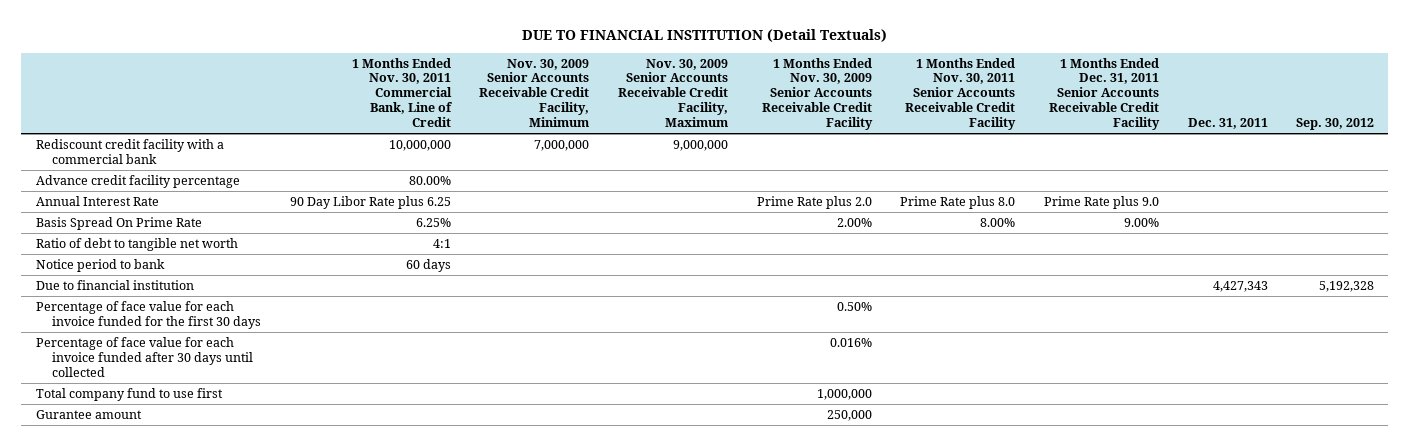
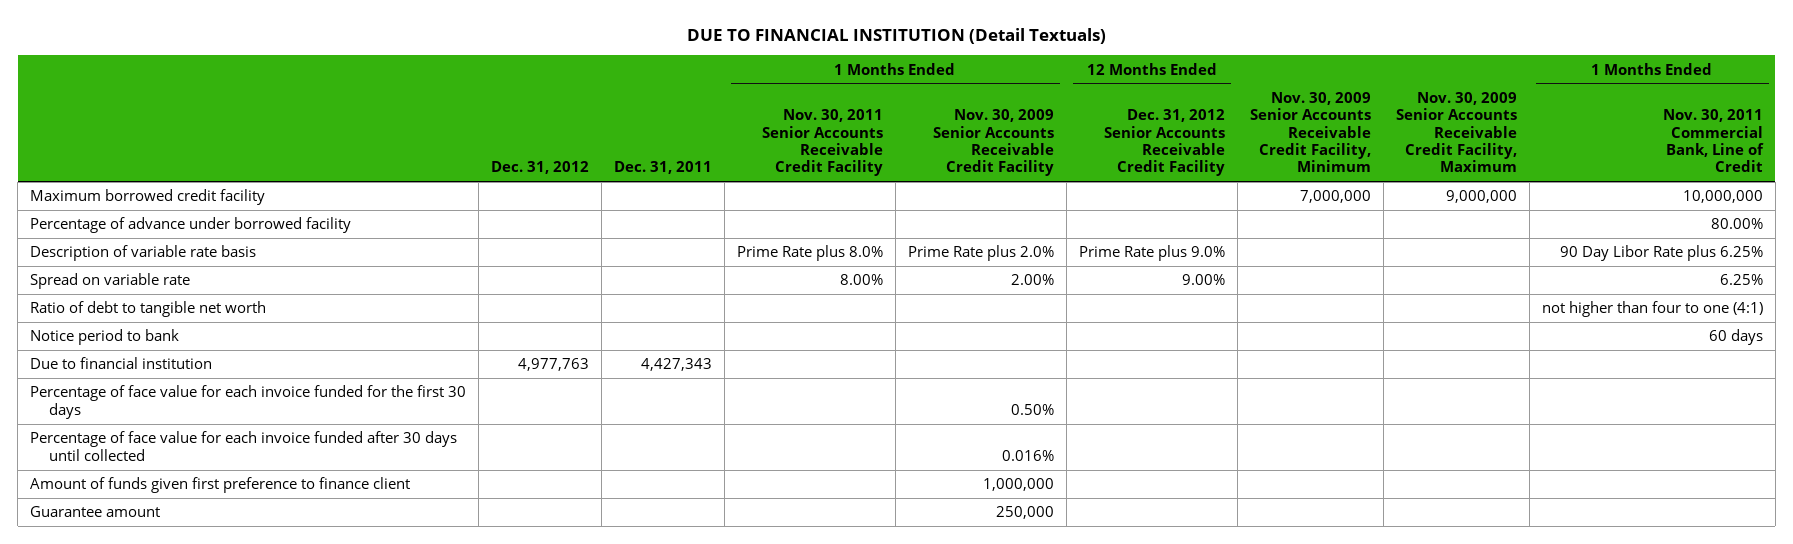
- | 1 Months Ended Nov. 30, 2011 Commercial Bank, Line of Credit | Nov. 30, 2009 Senior Accounts Receivable Credit Facility, Minimum | Nov. 30, 2009 Senior Accounts Receivable Credit Facility, Maximum | 1 Months Ended Nov. 30, 2009 Senior Accounts Receivable Credit Facility | 1 Months Ended Nov. 30, 2011 Senior Accounts Receivable Credit Facility | 1 Months Ended Dec. 31, 2011 Senior Accounts Receivable Credit Facility | Dec. 31, 2011 | Sep. 30, 2012
+ | Dec. 31, 2012 | Dec. 31, 2011 | 1 Months Ended Nov. 30, 2011 Senior Accounts Receivable Credit Facility | 1 Months Ended Nov. 30, 2009 Senior Accounts Receivable Credit Facility | 12 Months Ended Dec. 31, 2012 Senior Accounts Receivable Credit Facility | Nov. 30, 2009 Senior Accounts Receivable Credit Facility, Minimum | Nov. 30, 2009 Senior Accounts Receivable Credit Facility, Maximum | 1 Months Ended Nov. 30, 2011 Commercial Bank, Line of Credit
- Rediscount credit facility with a commercial bank | 10,000,000 | 7,000,000 | 9,000,000 | | | | |
- Advance credit facility percentage | 80.00% | | | | | | |
- Annual Interest Rate | 90 Day Libor Rate plus 6.25 | | | Prime Rate plus 2.0 | Prime Rate plus 8.0 | Prime Rate plus 9.0 | |
- Basis Spread On Prime Rate | 6.25% | | | 2.00% | 8.00% | 9.00% | |
- Ratio of debt to tangible net worth | 4:1 | | | | | | |
+ Maximum borrowed credit facility | | | | | | 7,000,000 | 9,000,000 | 10,000,000
+ Percentage of advance under borrowed facility | | | | | | | | 80.00%
+ Description of variable rate basis | | | Prime Rate plus 8.0% | Prime Rate plus 2.0% | Prime Rate plus 9.0% | | | 90 Day Libor Rate plus 6.25%
+ Spread on variable rate | | | 8.00% | 2.00% | 9.00% | | | 6.25%
+ Ratio of debt to tangible net worth | | | | | | | | not higher than four to one (4:1)
- Total company fund to use first | | | | 1,000,000 | | | |
- Gurantee amount | | | | 250,000 | | | |
+ Amount of funds given first preference to finance client | | | | 1,000,000 | | | |
+ Guarantee amount | | | | 250,000 | | | |

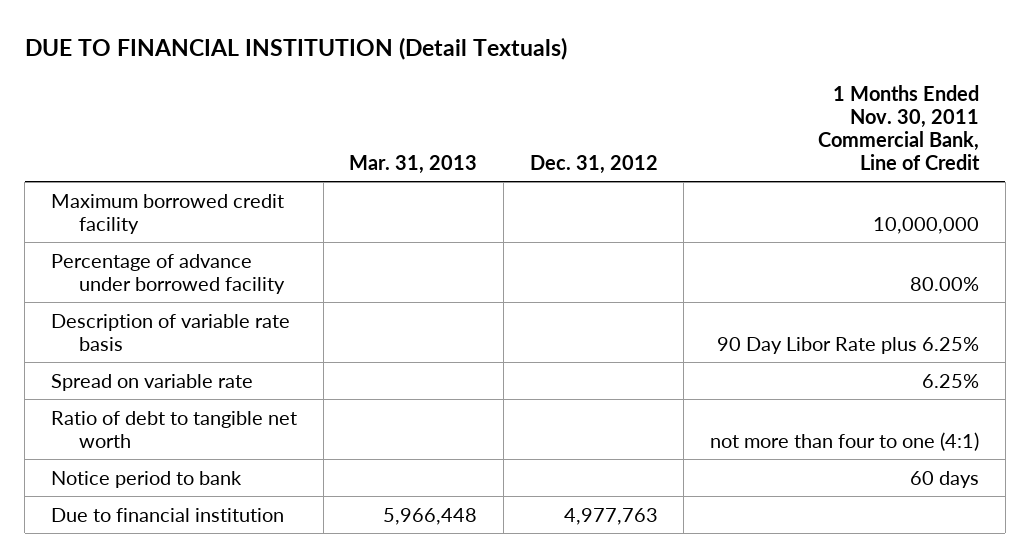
- | Dec. 31, 2012 | Dec. 31, 2011 | 1 Months Ended Nov. 30, 2011 Senior Accounts Receivable Credit Facility | 1 Months Ended Nov. 30, 2009 Senior Accounts Receivable Credit Facility | 12 Months Ended Dec. 31, 2012 Senior Accounts Receivable Credit Facility | Nov. 30, 2009 Senior Accounts Receivable Credit Facility, Minimum | Nov. 30, 2009 Senior Accounts Receivable Credit Facility, Maximum | 1 Months Ended Nov. 30, 2011 Commercial Bank, Line of Credit
+ | Mar. 31, 2013 | Dec. 31, 2012 | 1 Months Ended Nov. 30, 2011 Commercial Bank, Line of Credit
- Ratio of debt to tangible net worth | | | | | | | | not higher than four to one (4:1)
+ Ratio of debt to tangible net worth | | | not more than four to one (4:1)
- Percentage of face value for each invoice funded for the first 30 days | | | | 0.50% | | | |
- Percentage of face value for each invoice funded after 30 days until collected | | | | 0.016% | | | |
- Amount of funds given first preference to finance client | | | | 1,000,000 | | | |
- Guarantee amount | | | | 250,000 | | | |

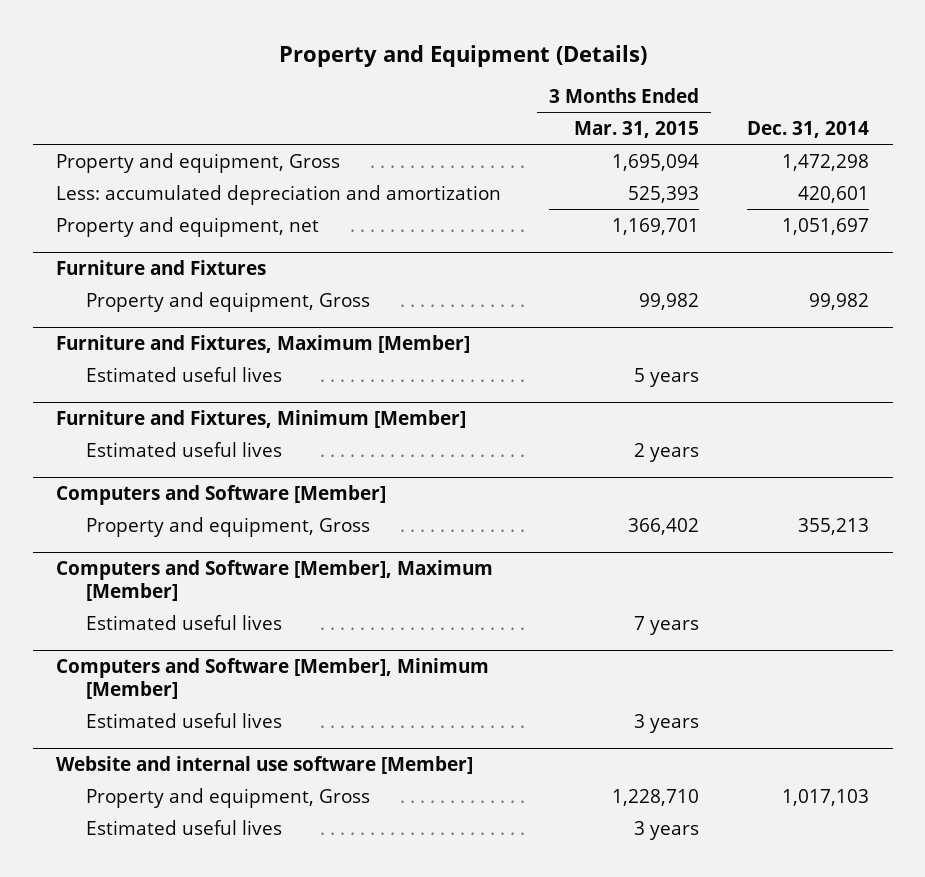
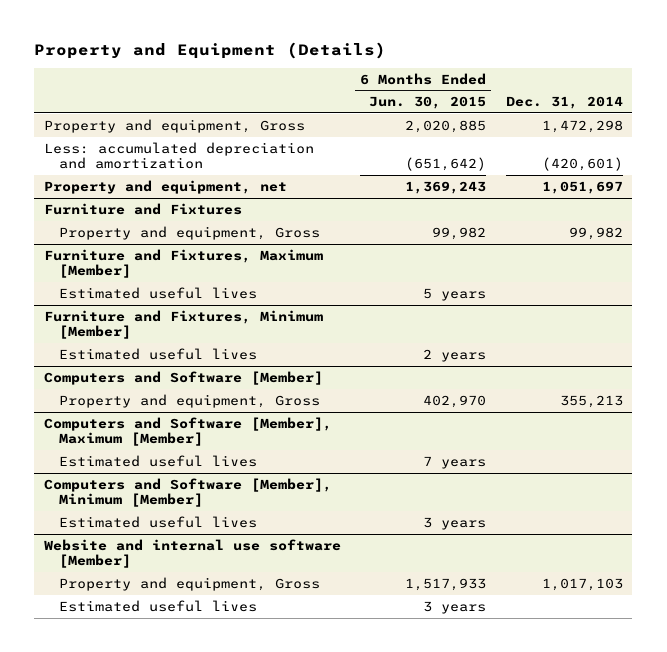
- | 3 Months Ended Mar. 31, 2015 | Dec. 31, 2014
+ | 6 Months Ended Jun. 30, 2015 | Dec. 31, 2014
- Less: accumulated depreciation and amortization | 525,393 | 420,601
+ Less: accumulated depreciation and amortization | (651,642) | (420,601)

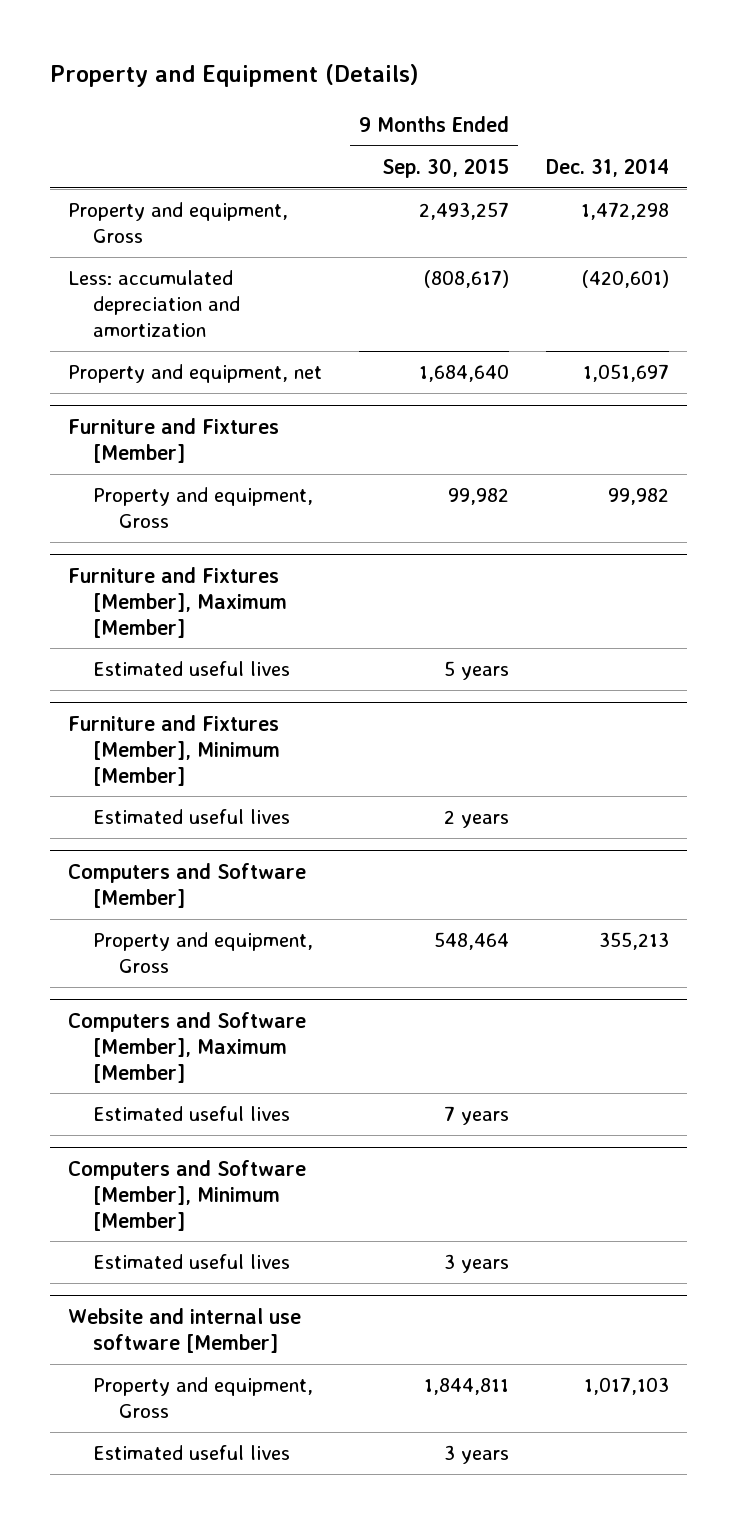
- | 6 Months Ended Jun. 30, 2015 | Dec. 31, 2014
+ | 9 Months Ended Sep. 30, 2015 | Dec. 31, 2014
- Furniture and Fixtures
+ Furniture and Fixtures [Member]
- Furniture and Fixtures, Maximum [Member]
+ Furniture and Fixtures [Member], Maximum [Member]
- Furniture and Fixtures, Minimum [Member]
+ Furniture and Fixtures [Member], Minimum [Member]

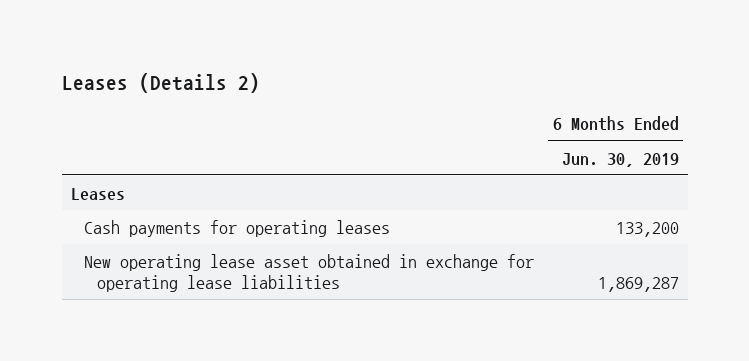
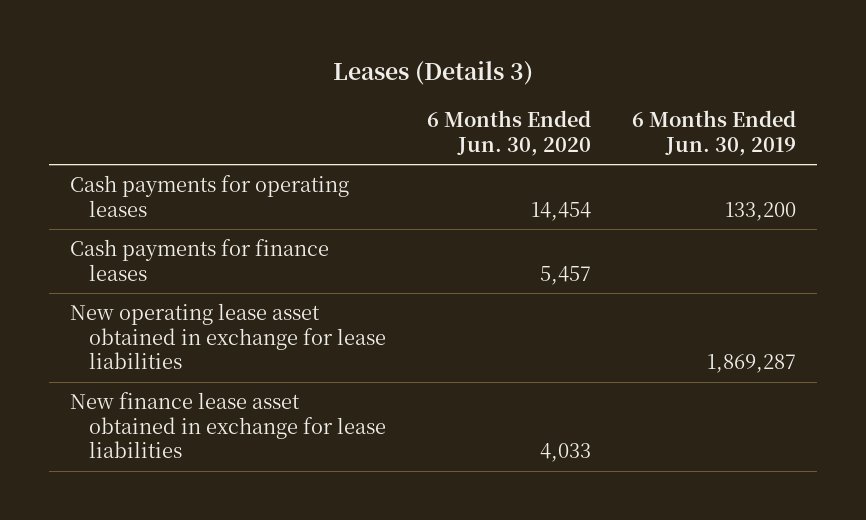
- Leases (Details 2)
+ Leases (Details 3)
- | 6 Months Ended Jun. 30, 2019
+ | 6 Months Ended Jun. 30, 2020 | 6 Months Ended Jun. 30, 2019
- Leases
- New operating lease asset obtained in exchange for operating lease liabilities | 1,869,287
+ Cash payments for finance leases | 5,457 |
+ New operating lease asset obtained in exchange for lease liabilities | | 1,869,287
+ New finance lease asset obtained in exchange for lease liabilities | 4,033 |

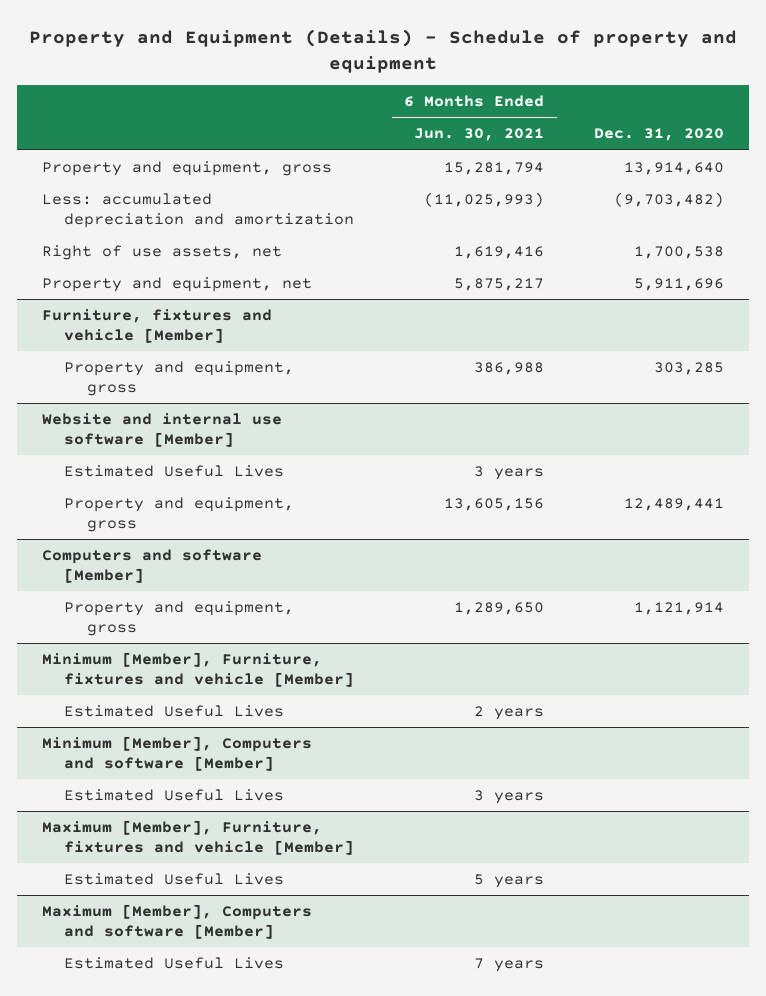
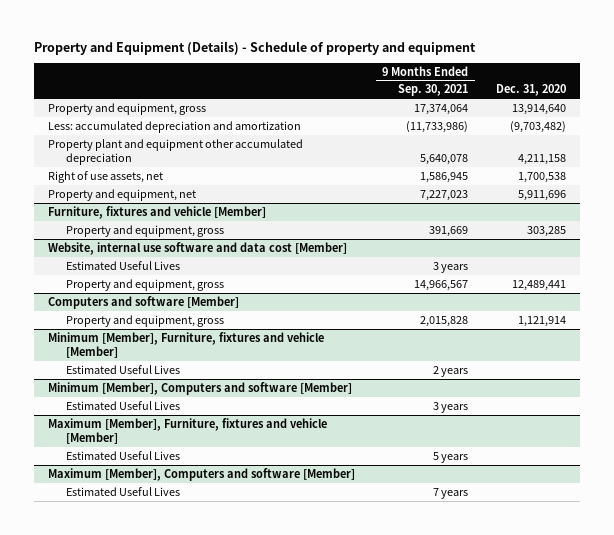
- | 6 Months Ended Jun. 30, 2021 | Dec. 31, 2020
+ | 9 Months Ended Sep. 30, 2021 | Dec. 31, 2020
+ Property plant and equipment other accumulated depreciation | 5,640,078 | 4,211,158
- Website and internal use software [Member]
+ Website, internal use software and data cost [Member]

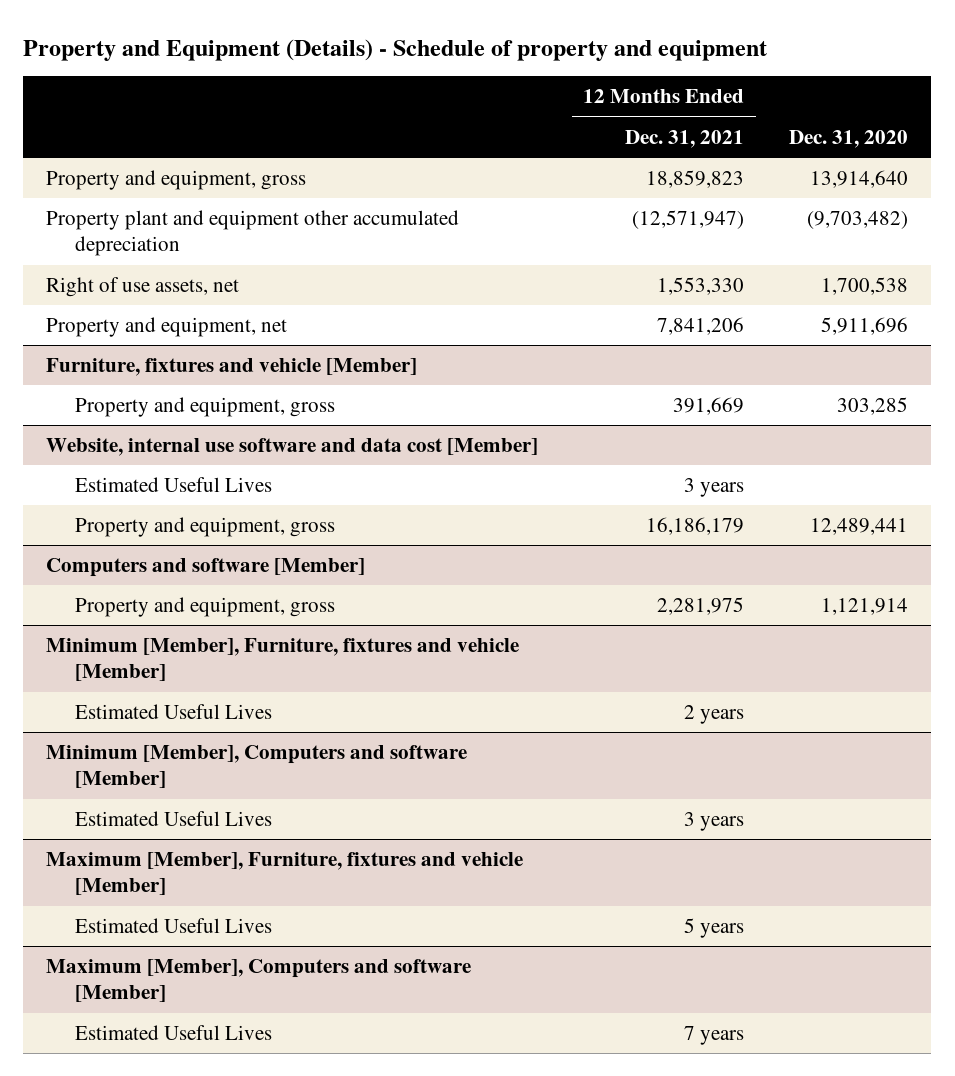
- | 9 Months Ended Sep. 30, 2021 | Dec. 31, 2020
+ | 12 Months Ended Dec. 31, 2021 | Dec. 31, 2020
- Less: accumulated depreciation and amortization | (11,733,986) | (9,703,482)
- Property plant and equipment other accumulated depreciation | 5,640,078 | 4,211,158
+ Property plant and equipment other accumulated depreciation | (12,571,947) | (9,703,482)

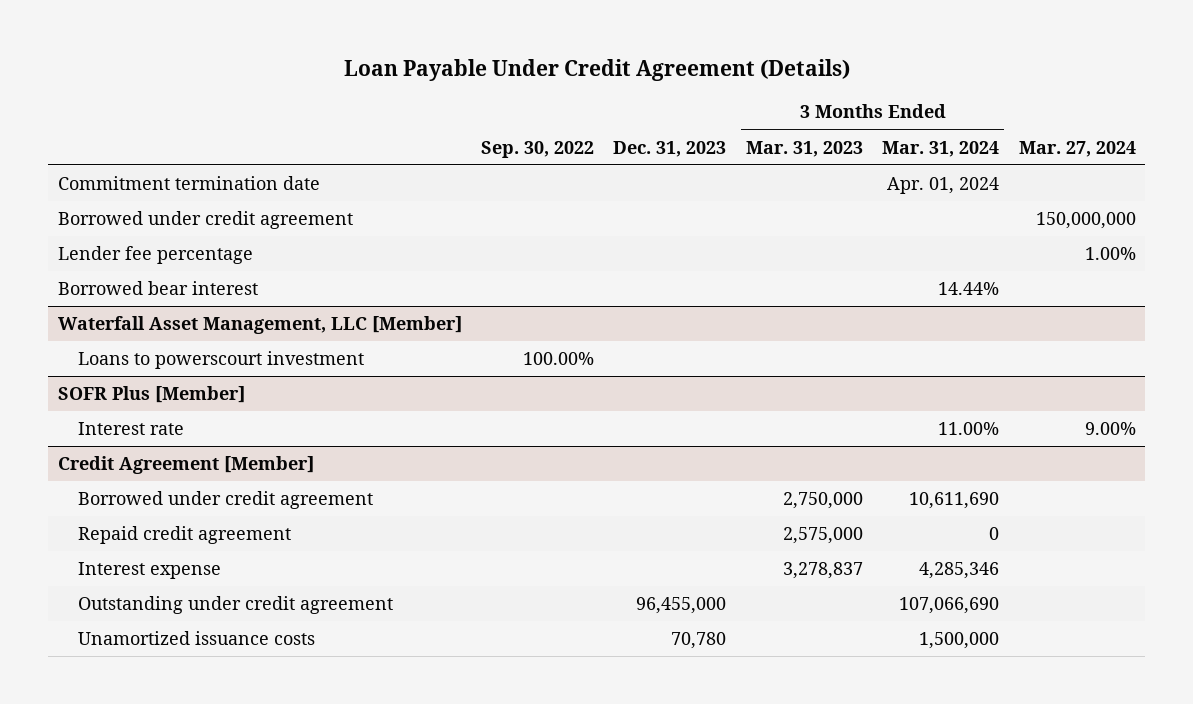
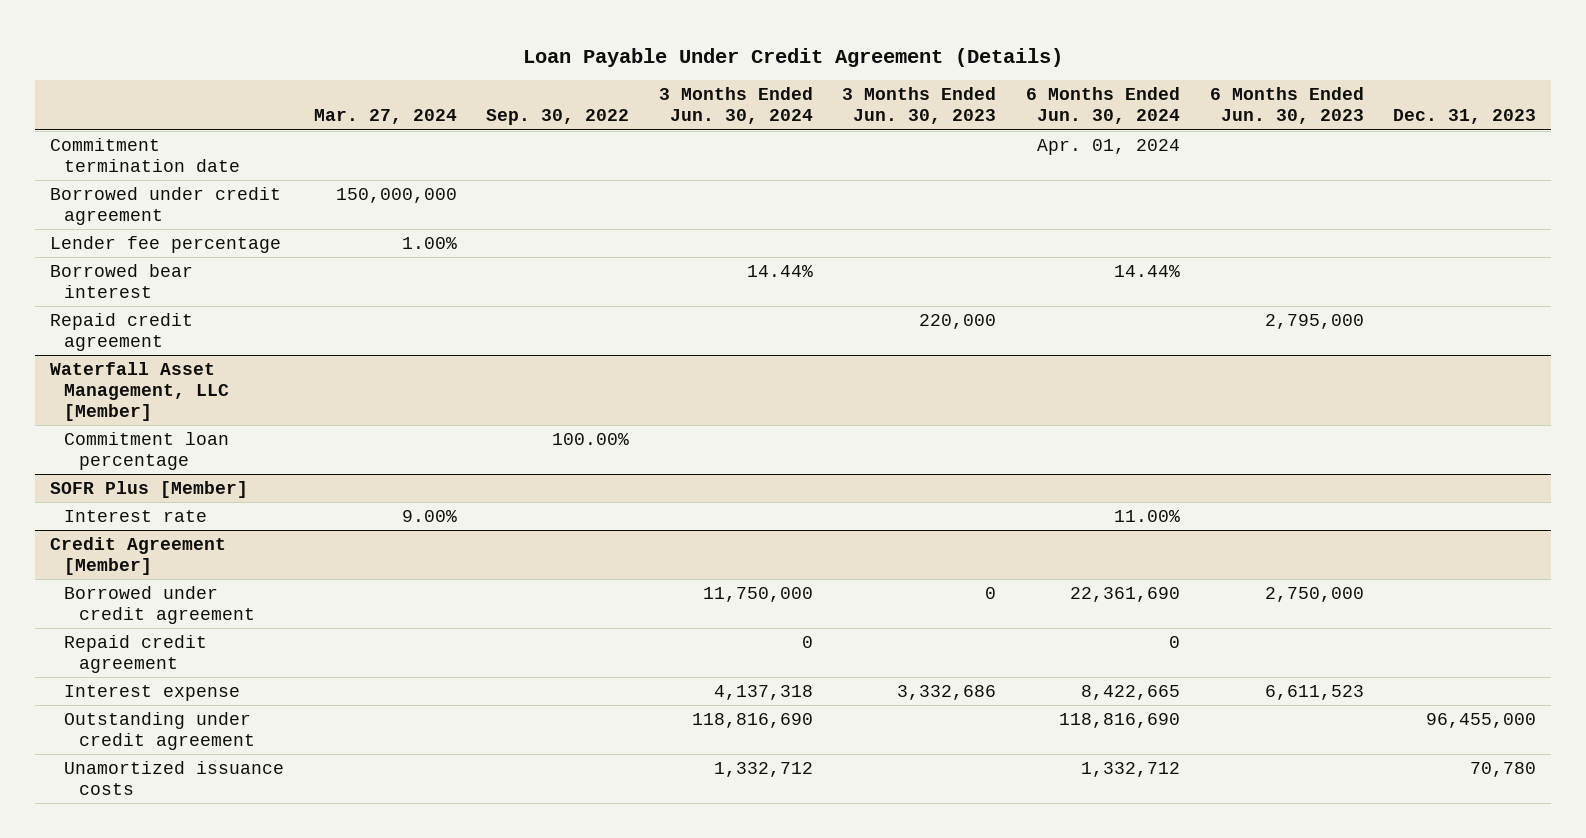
- | Sep. 30, 2022 | Dec. 31, 2023 | 3 Months Ended Mar. 31, 2023 | 3 Months Ended Mar. 31, 2024 | Mar. 27, 2024
+ | Mar. 27, 2024 | Sep. 30, 2022 | 3 Months Ended Jun. 30, 2024 | 3 Months Ended Jun. 30, 2023 | 6 Months Ended Jun. 30, 2024 | 6 Months Ended Jun. 30, 2023 | Dec. 31, 2023
+ Repaid credit agreement | | | | 220,000 | | 2,795,000 |
@ Waterfall Asset Management, LLC [Member]
- Loans to powerscourt investment | 100.00% | | | |
+ Commitment loan percentage | | 100.00% | | | | |

